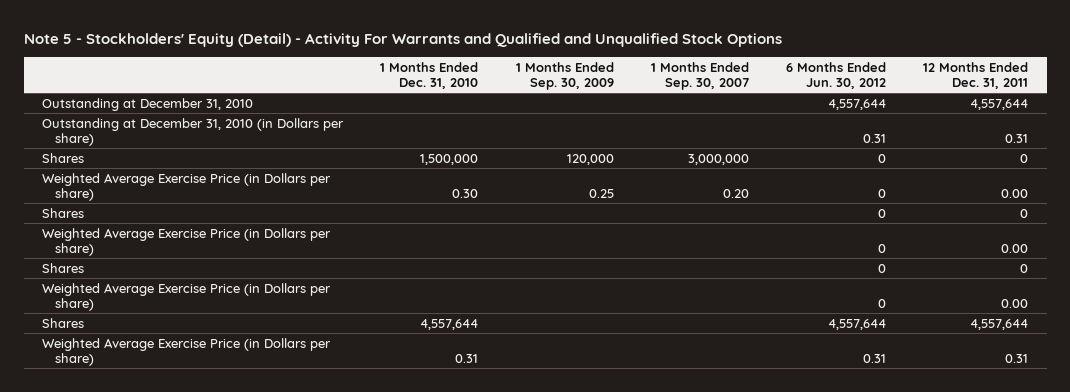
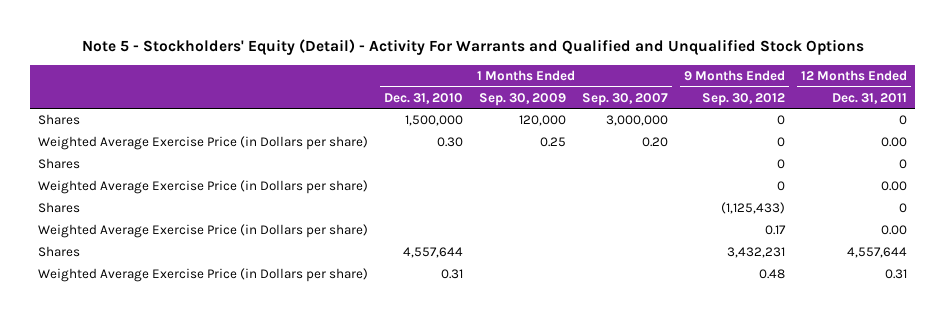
- | 1 Months Ended Dec. 31, 2010 | 1 Months Ended Sep. 30, 2009 | 1 Months Ended Sep. 30, 2007 | 6 Months Ended Jun. 30, 2012 | 12 Months Ended Dec. 31, 2011
+ | 1 Months Ended Dec. 31, 2010 | 1 Months Ended Sep. 30, 2009 | 1 Months Ended Sep. 30, 2007 | 9 Months Ended Sep. 30, 2012 | 12 Months Ended Dec. 31, 2011
- Outstanding at December 31, 2010 | | | | 4,557,644 | 4,557,644
- Outstanding at December 31, 2010 (in Dollars per share) | | | | 0.31 | 0.31

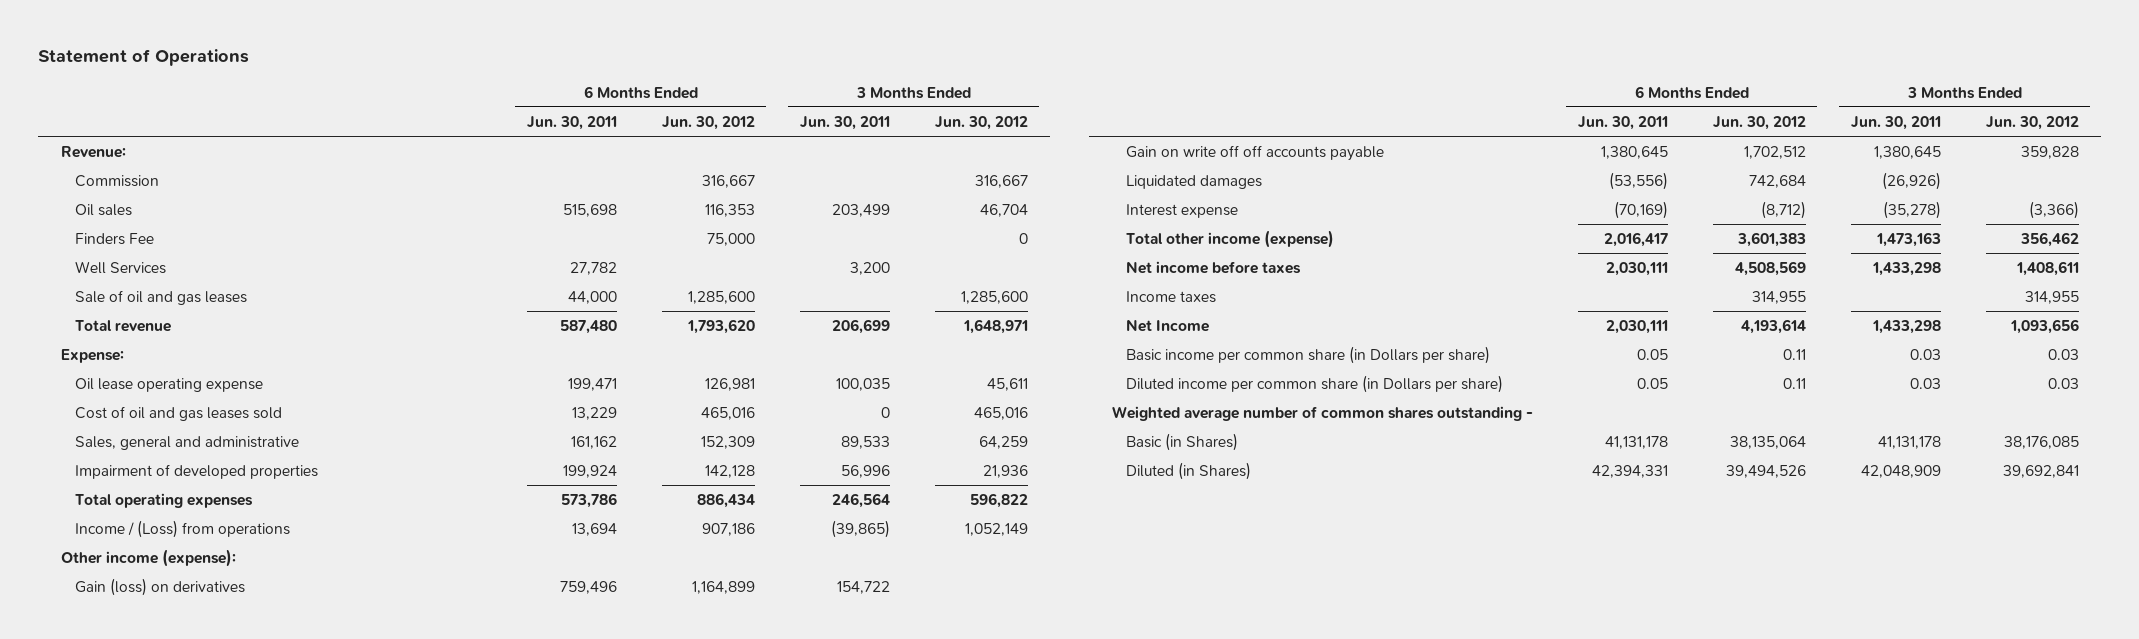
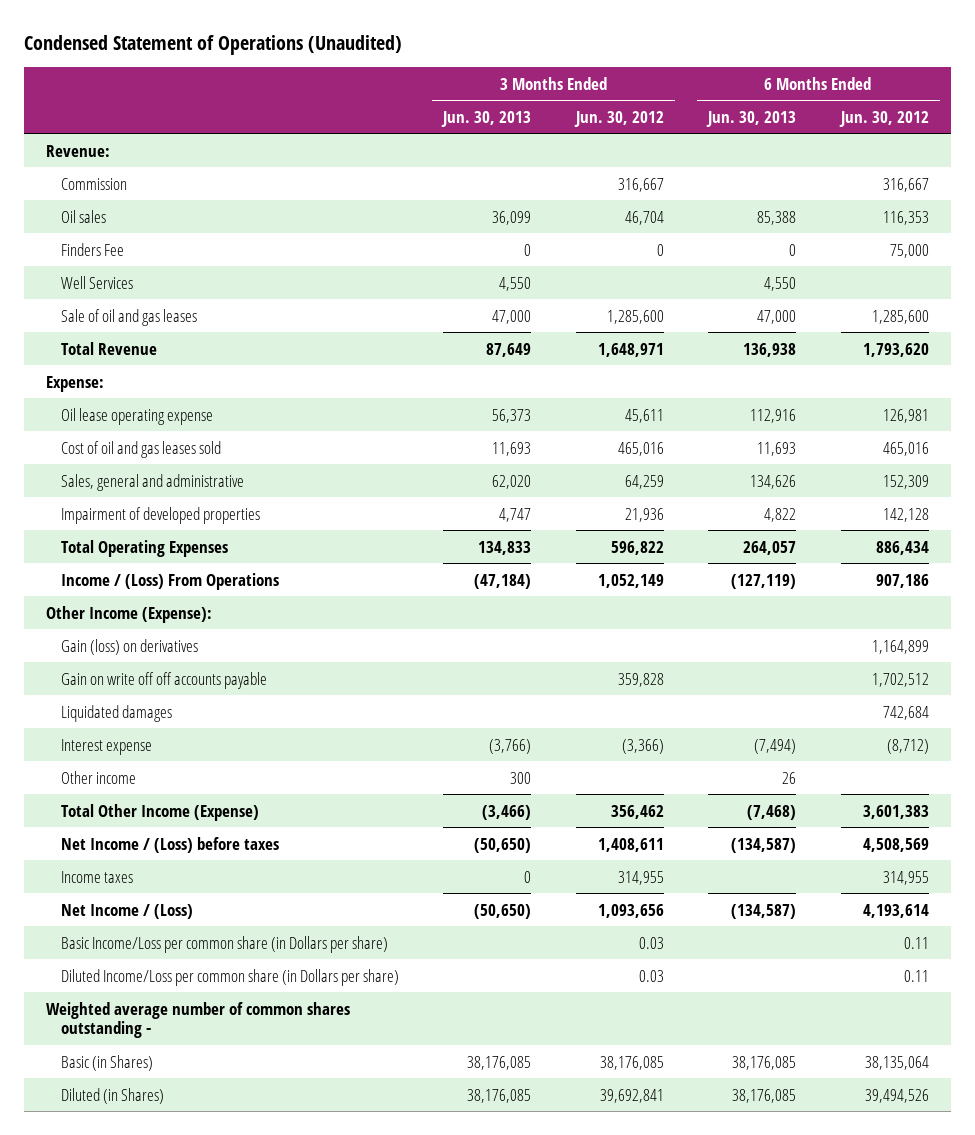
- Statement of Operations
+ Condensed Statement of Operations (Unaudited)
- | 6 Months Ended Jun. 30, 2011 | 6 Months Ended Jun. 30, 2012 | 3 Months Ended Jun. 30, 2011 | 3 Months Ended Jun. 30, 2012
+ | 3 Months Ended Jun. 30, 2013 | 3 Months Ended Jun. 30, 2012 | 6 Months Ended Jun. 30, 2013 | 6 Months Ended Jun. 30, 2012
- Total revenue | 587,480 | 1,793,620 | 206,699 | 1,648,971
+ Total Revenue | 87,649 | 1,648,971 | 136,938 | 1,793,620
- Total operating expenses | 573,786 | 886,434 | 246,564 | 596,822
- Income / (Loss) from operations | 13,694 | 907,186 | (39,865) | 1,052,149
- Other income (expense):
+ Total Operating Expenses | 134,833 | 596,822 | 264,057 | 886,434
+ Income / (Loss) From Operations | (47,184) | 1,052,149 | (127,119) | 907,186
+ Other Income (Expense):
- Total other income (expense) | 2,016,417 | 3,601,383 | 1,473,163 | 356,462
- Net income before taxes | 2,030,111 | 4,508,569 | 1,433,298 | 1,408,611
+ Other income | 300 | | 26 |
+ Total Other Income (Expense) | (3,466) | 356,462 | (7,468) | 3,601,383
+ Net Income / (Loss) before taxes | (50,650) | 1,408,611 | (134,587) | 4,508,569
- Net Income | 2,030,111 | 4,193,614 | 1,433,298 | 1,093,656
- Basic income per common share (in Dollars per share) | 0.05 | 0.11 | 0.03 | 0.03
- Diluted income per common share (in Dollars per share) | 0.05 | 0.11 | 0.03 | 0.03
+ Net Income / (Loss) | (50,650) | 1,093,656 | (134,587) | 4,193,614
+ Basic Income/Loss per common share (in Dollars per share) | | 0.03 | | 0.11
+ Diluted Income/Loss per common share (in Dollars per share) | | 0.03 | | 0.11

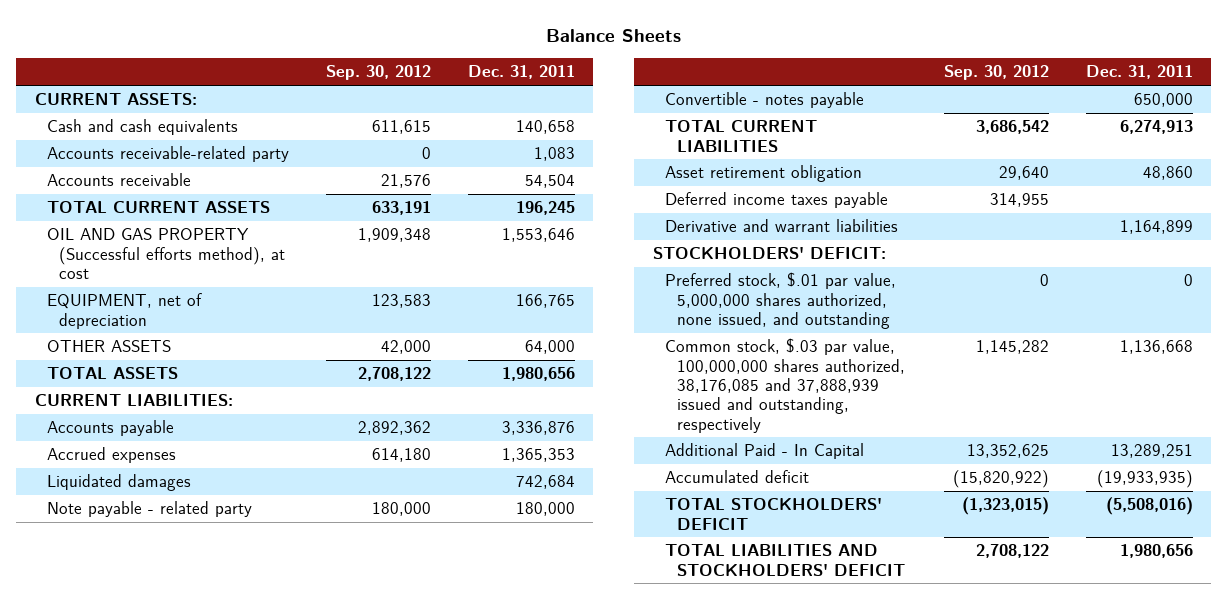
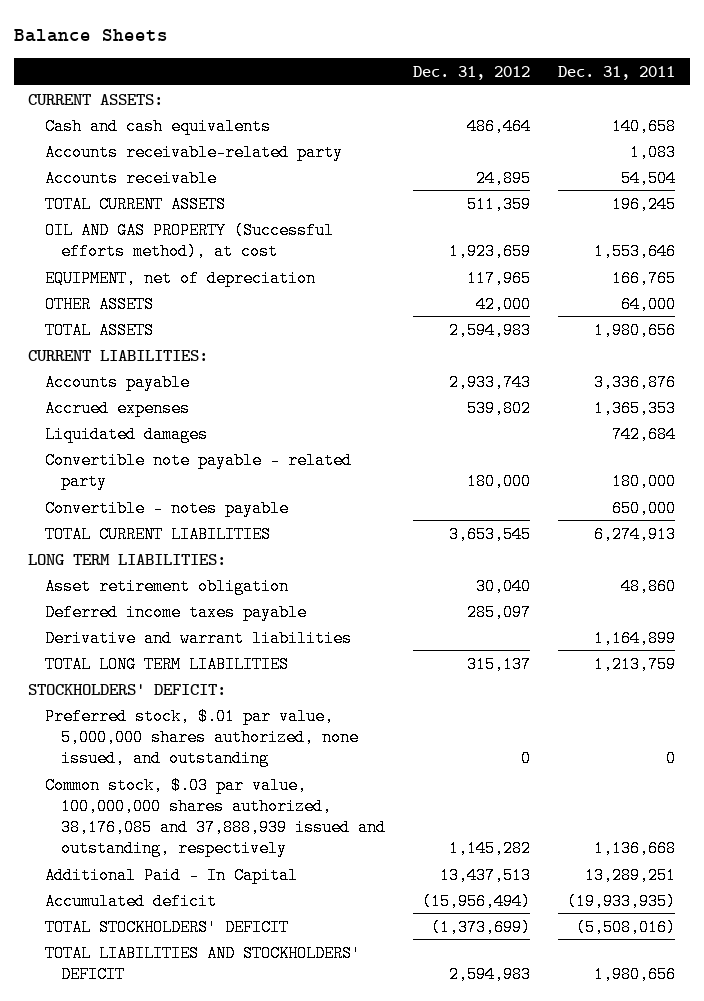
- | Sep. 30, 2012 | Dec. 31, 2011
+ | Dec. 31, 2012 | Dec. 31, 2011
- Note payable - related party | 180,000 | 180,000
+ Convertible note payable - related party | 180,000 | 180,000
+ LONG TERM LIABILITIES:
+ TOTAL LONG TERM LIABILITIES | 315,137 | 1,213,759

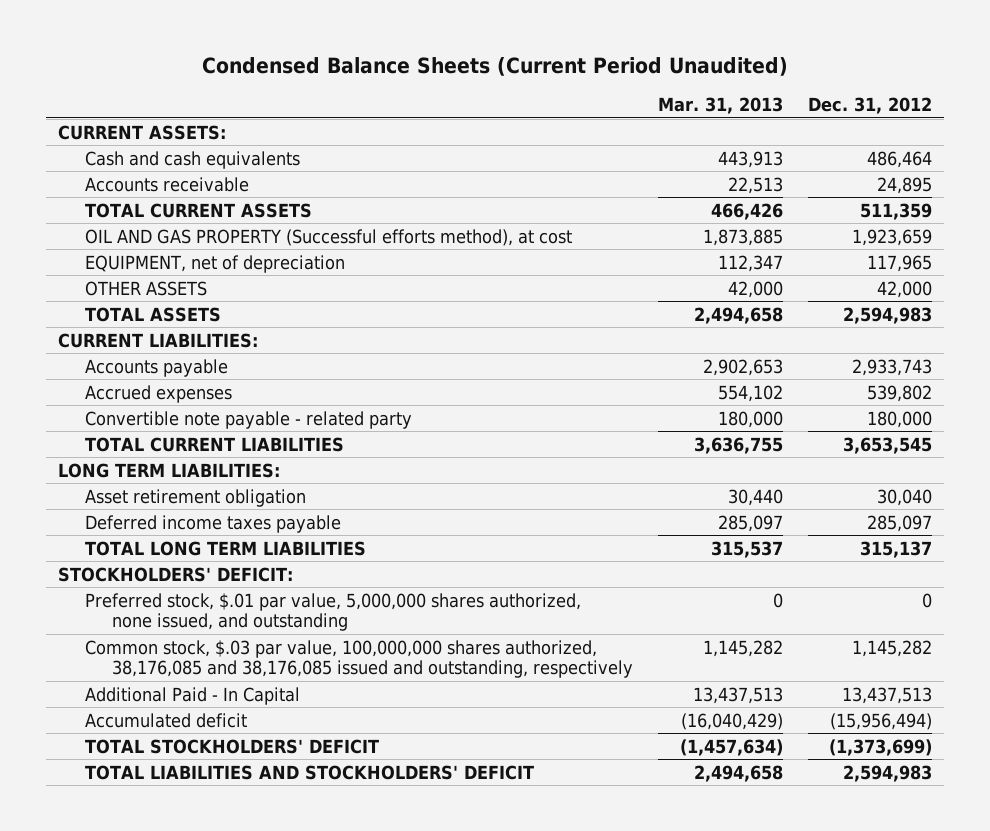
- Balance Sheets
+ Condensed Balance Sheets (Current Period Unaudited)
- | Dec. 31, 2012 | Dec. 31, 2011
+ | Mar. 31, 2013 | Dec. 31, 2012
- Accounts receivable-related party | | 1,083
- Liquidated damages | | 742,684
- Convertible - notes payable | | 650,000
- Derivative and warrant liabilities | | 1,164,899
- Common stock, $.03 par value, 100,000,000 shares authorized, 38,176,085 and 37,888,939 issued and outstanding, respectively | 1,145,282 | 1,136,668
+ Common stock, $.03 par value, 100,000,000 shares authorized, 38,176,085 and 38,176,085 issued and outstanding, respectively | 1,145,282 | 1,145,282

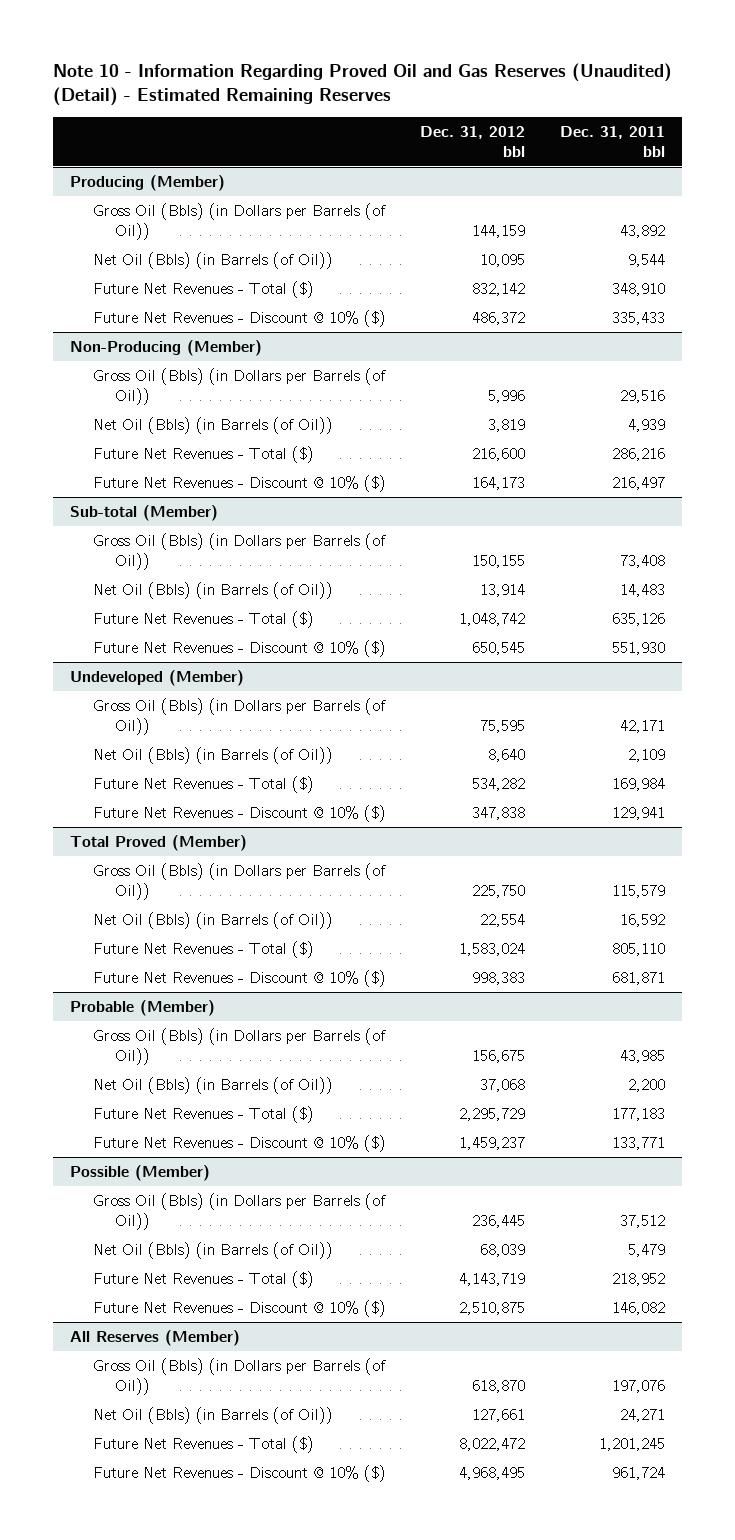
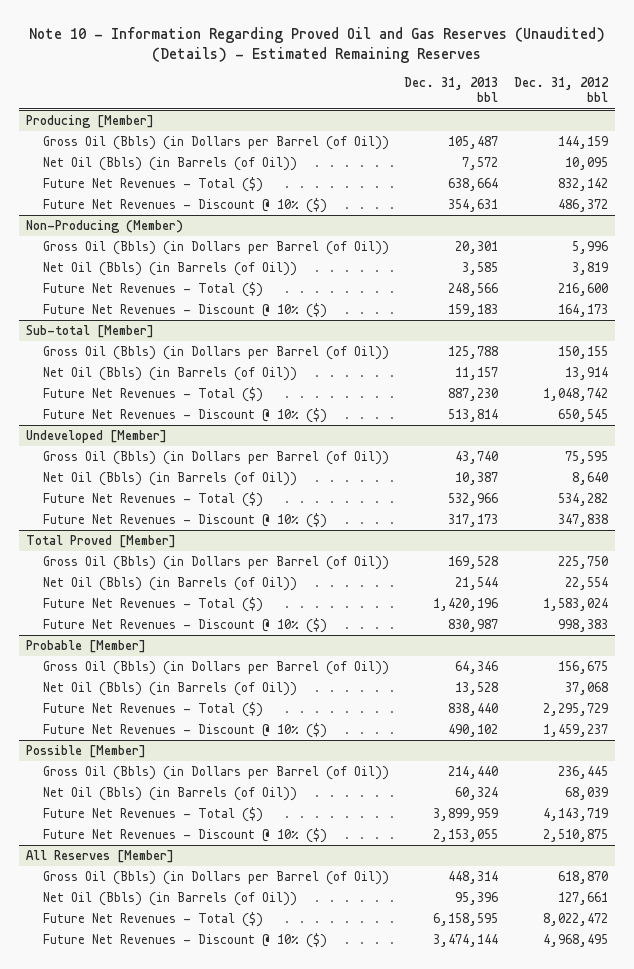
- Note 10 - Information Regarding Proved Oil and Gas Reserves (Unaudited) (Detail) - Estimated Remaining Reserves
+ Note 10 - Information Regarding Proved Oil and Gas Reserves (Unaudited) (Details) - Estimated Remaining Reserves
- | Dec. 31, 2012 bbl | Dec. 31, 2011 bbl
+ | Dec. 31, 2013 bbl | Dec. 31, 2012 bbl
- Producing (Member)
- Gross Oil (Bbls) (in Dollars per Barrels (of Oil)) | 144,159 | 43,892
+ Producing [Member]
+ Gross Oil (Bbls) (in Dollars per Barrel (of Oil)) | 105,487 | 144,159
@ Non-Producing (Member)
- Gross Oil (Bbls) (in Dollars per Barrels (of Oil)) | 5,996 | 29,516
+ Gross Oil (Bbls) (in Dollars per Barrel (of Oil)) | 20,301 | 5,996
- Sub-total (Member)
- Gross Oil (Bbls) (in Dollars per Barrels (of Oil)) | 150,155 | 73,408
+ Sub-total [Member]
+ Gross Oil (Bbls) (in Dollars per Barrel (of Oil)) | 125,788 | 150,155
- Undeveloped (Member)
- Gross Oil (Bbls) (in Dollars per Barrels (of Oil)) | 75,595 | 42,171
+ Undeveloped [Member]
+ Gross Oil (Bbls) (in Dollars per Barrel (of Oil)) | 43,740 | 75,595
- Total Proved (Member)
- Gross Oil (Bbls) (in Dollars per Barrels (of Oil)) | 225,750 | 115,579
+ Total Proved [Member]
+ Gross Oil (Bbls) (in Dollars per Barrel (of Oil)) | 169,528 | 225,750
- Probable (Member)
- Gross Oil (Bbls) (in Dollars per Barrels (of Oil)) | 156,675 | 43,985
+ Probable [Member]
+ Gross Oil (Bbls) (in Dollars per Barrel (of Oil)) | 64,346 | 156,675
- Possible (Member)
- Gross Oil (Bbls) (in Dollars per Barrels (of Oil)) | 236,445 | 37,512
+ Possible [Member]
+ Gross Oil (Bbls) (in Dollars per Barrel (of Oil)) | 214,440 | 236,445
- All Reserves (Member)
- Gross Oil (Bbls) (in Dollars per Barrels (of Oil)) | 618,870 | 197,076
+ All Reserves [Member]
+ Gross Oil (Bbls) (in Dollars per Barrel (of Oil)) | 448,314 | 618,870

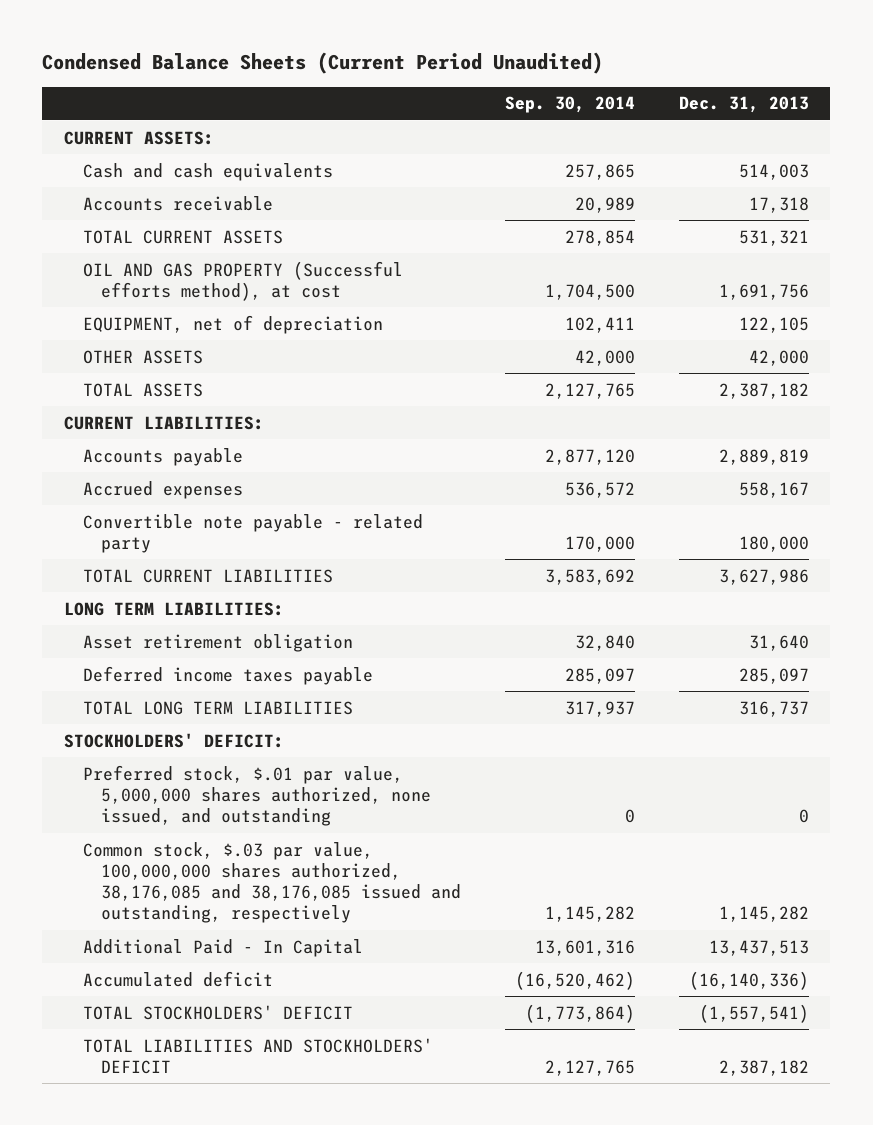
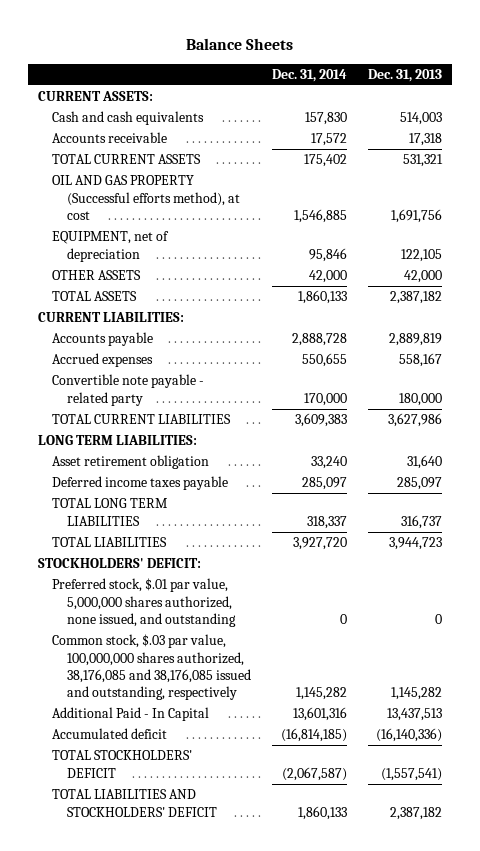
- Condensed Balance Sheets (Current Period Unaudited)
+ Balance Sheets
- | Sep. 30, 2014 | Dec. 31, 2013
+ | Dec. 31, 2014 | Dec. 31, 2013
+ TOTAL LIABILITIES | 3,927,720 | 3,944,723

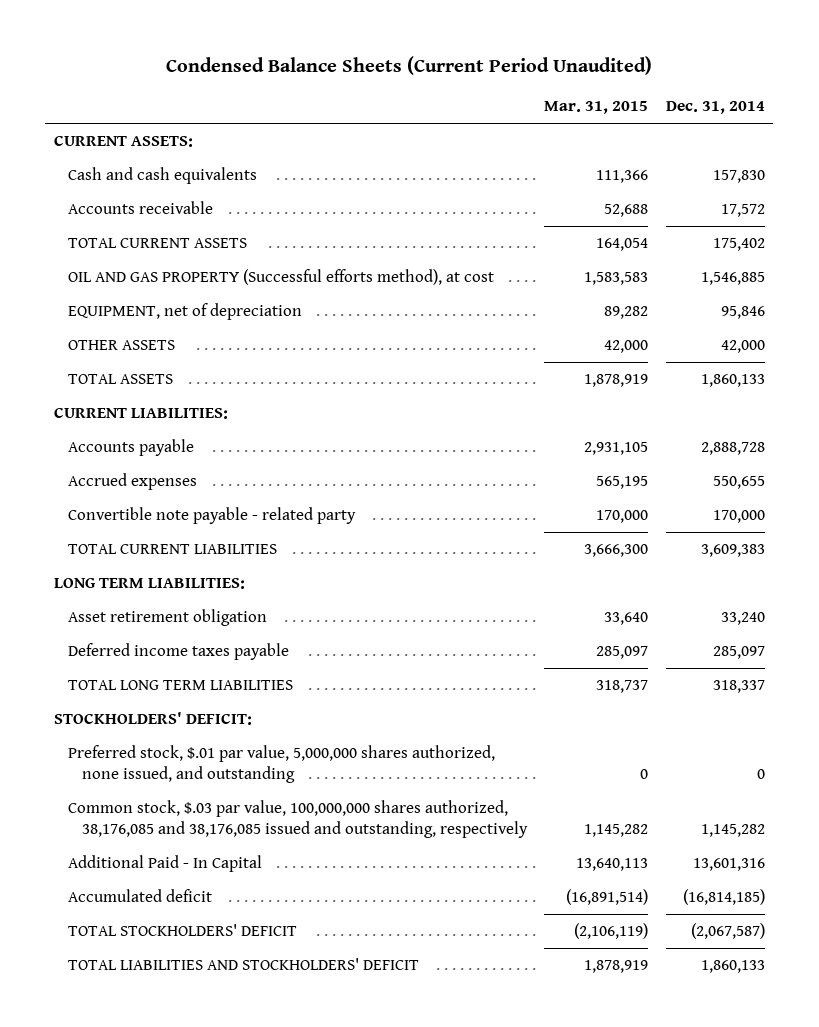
- Balance Sheets
+ Condensed Balance Sheets (Current Period Unaudited)
- | Dec. 31, 2014 | Dec. 31, 2013
+ | Mar. 31, 2015 | Dec. 31, 2014
- TOTAL LIABILITIES | 3,927,720 | 3,944,723

